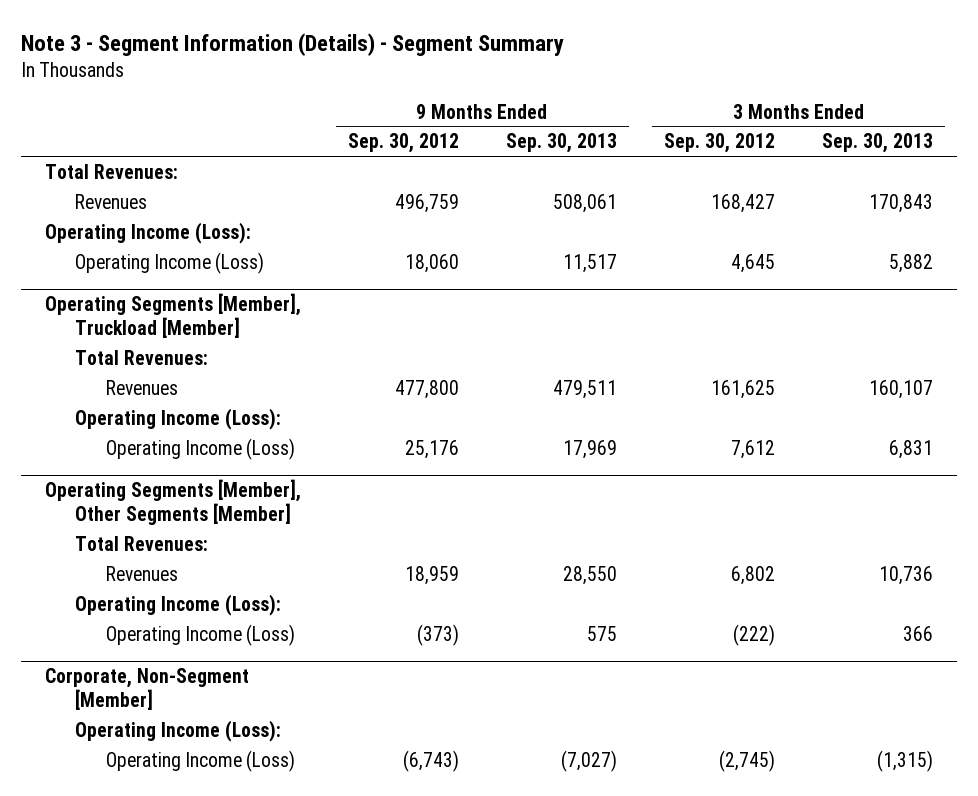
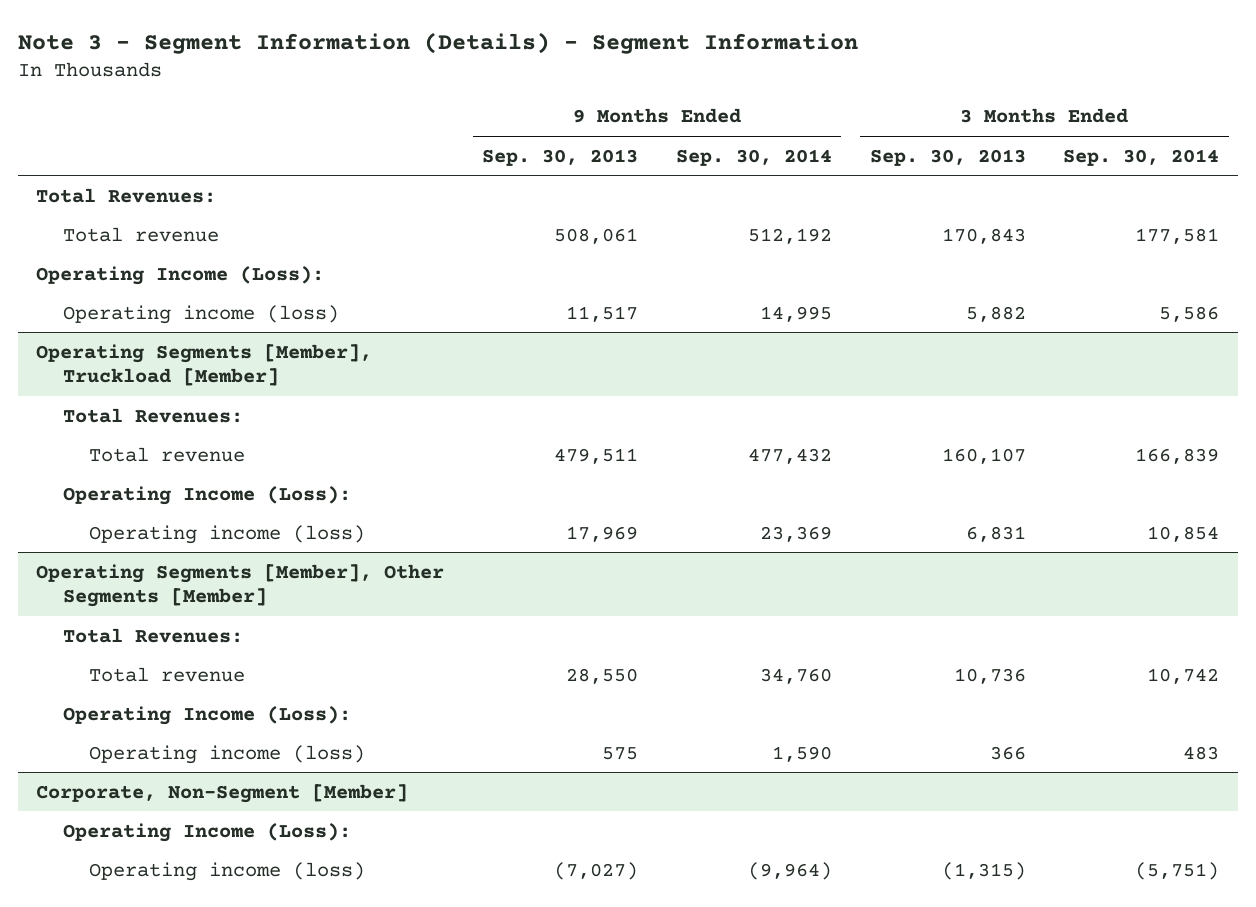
- Note 3 - Segment Information (Details) - Segment Summary
+ Note 3 - Segment Information (Details) - Segment Information
- | 9 Months Ended Sep. 30, 2012 | 9 Months Ended Sep. 30, 2013 | 3 Months Ended Sep. 30, 2012 | 3 Months Ended Sep. 30, 2013
+ | 9 Months Ended Sep. 30, 2013 | 9 Months Ended Sep. 30, 2014 | 3 Months Ended Sep. 30, 2013 | 3 Months Ended Sep. 30, 2014
- Revenues | 496,759 | 508,061 | 168,427 | 170,843
+ Total revenue | 508,061 | 512,192 | 170,843 | 177,581
- Operating Income (Loss) | 18,060 | 11,517 | 4,645 | 5,882
+ Operating income (loss) | 11,517 | 14,995 | 5,882 | 5,586
@ Operating Segments [Member], Truckload [Member]
- Revenues | 477,800 | 479,511 | 161,625 | 160,107
+ Total revenue | 479,511 | 477,432 | 160,107 | 166,839
- Operating Income (Loss) | 25,176 | 17,969 | 7,612 | 6,831
+ Operating income (loss) | 17,969 | 23,369 | 6,831 | 10,854
@ Operating Segments [Member], Other Segments [Member]
- Revenues | 18,959 | 28,550 | 6,802 | 10,736
+ Total revenue | 28,550 | 34,760 | 10,736 | 10,742
- Operating Income (Loss) | (373) | 575 | (222) | 366
+ Operating income (loss) | 575 | 1,590 | 366 | 483
@ Corporate, Non-Segment [Member]
- Operating Income (Loss) | (6,743) | (7,027) | (2,745) | (1,315)
+ Operating income (loss) | (7,027) | (9,964) | (1,315) | (5,751)

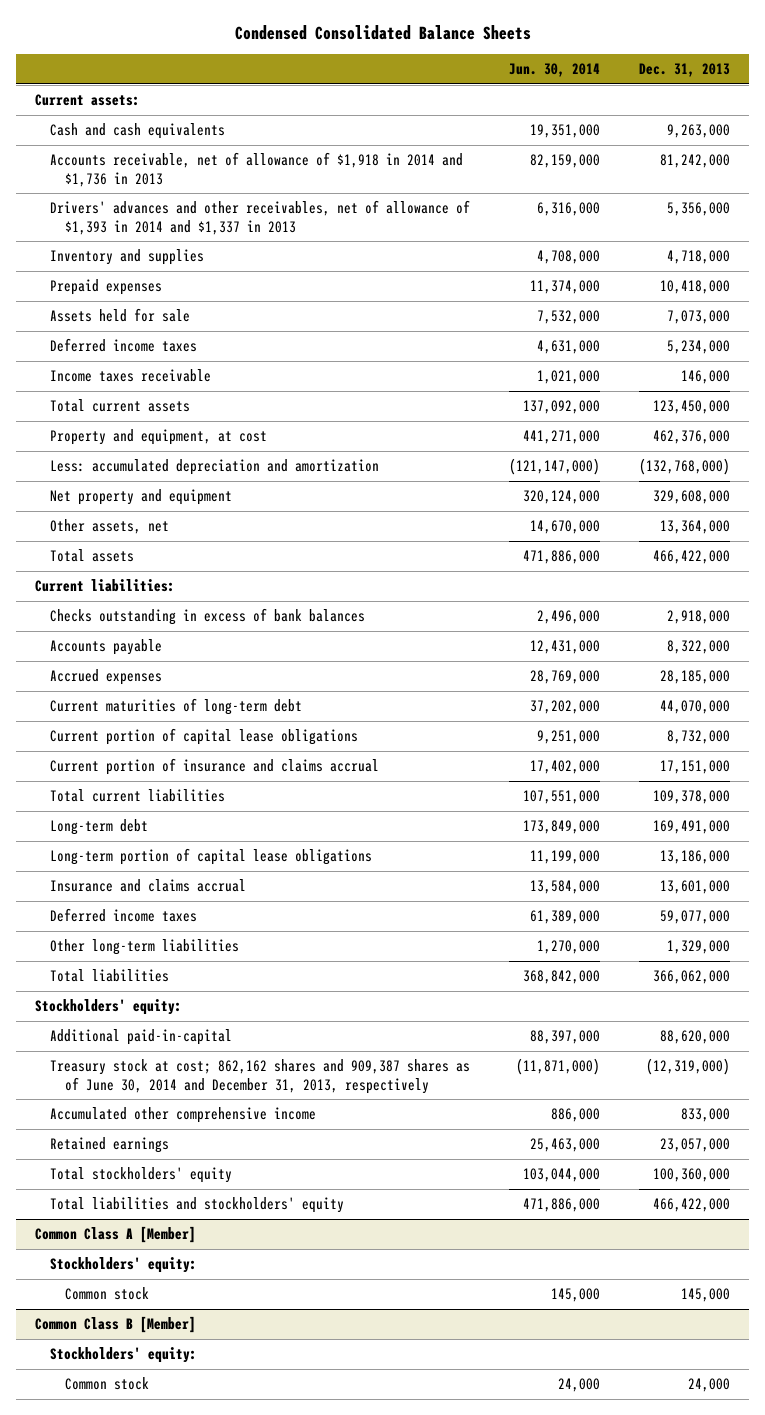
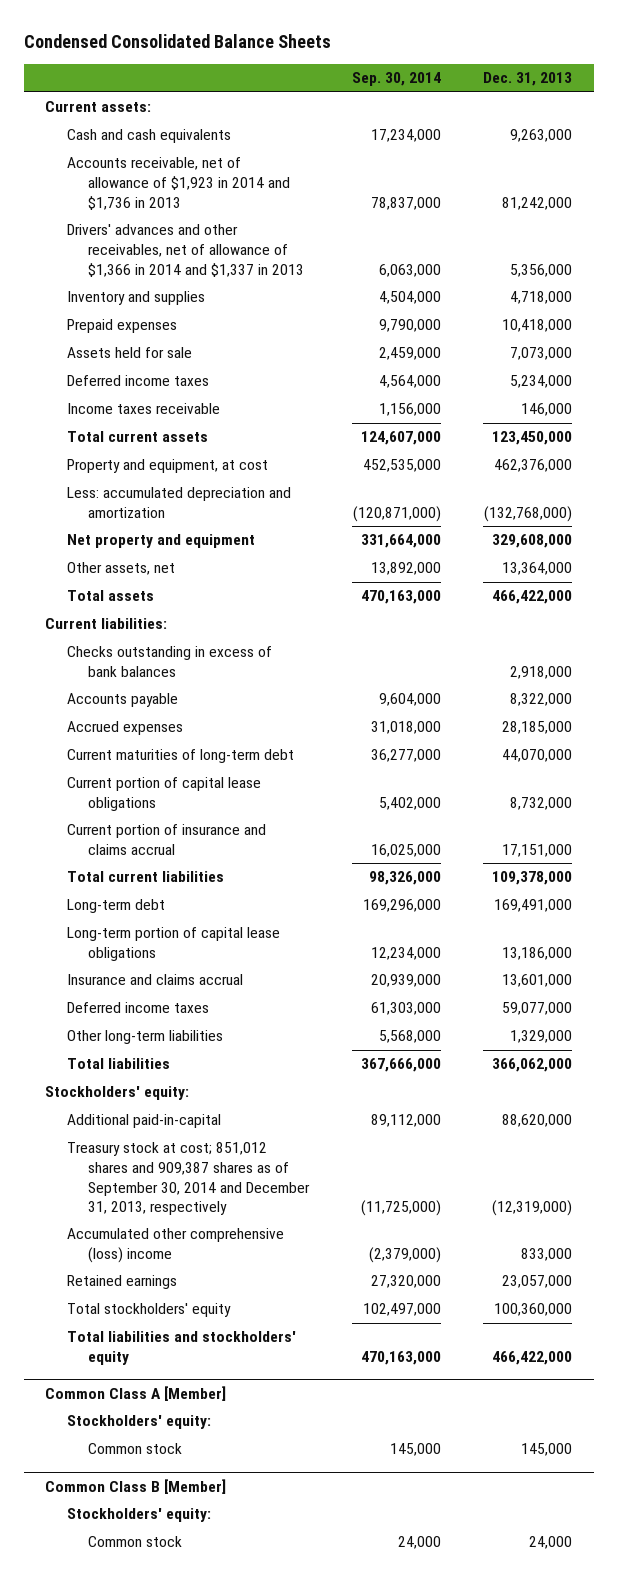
- | Jun. 30, 2014 | Dec. 31, 2013
+ | Sep. 30, 2014 | Dec. 31, 2013
- Accounts receivable, net of allowance of $1,918 in 2014 and $1,736 in 2013 | 82,159,000 | 81,242,000
- Drivers' advances and other receivables, net of allowance of $1,393 in 2014 and $1,337 in 2013 | 6,316,000 | 5,356,000
+ Accounts receivable, net of allowance of $1,923 in 2014 and $1,736 in 2013 | 78,837,000 | 81,242,000
+ Drivers' advances and other receivables, net of allowance of $1,366 in 2014 and $1,337 in 2013 | 6,063,000 | 5,356,000
- Treasury stock at cost; 862,162 shares and 909,387 shares as of June 30, 2014 and December 31, 2013, respectively | (11,871,000) | (12,319,000)
- Accumulated other comprehensive income | 886,000 | 833,000
+ Treasury stock at cost; 851,012 shares and 909,387 shares as of September 30, 2014 and December 31, 2013, respectively | (11,725,000) | (12,319,000)
+ Accumulated other comprehensive (loss) income | (2,379,000) | 833,000

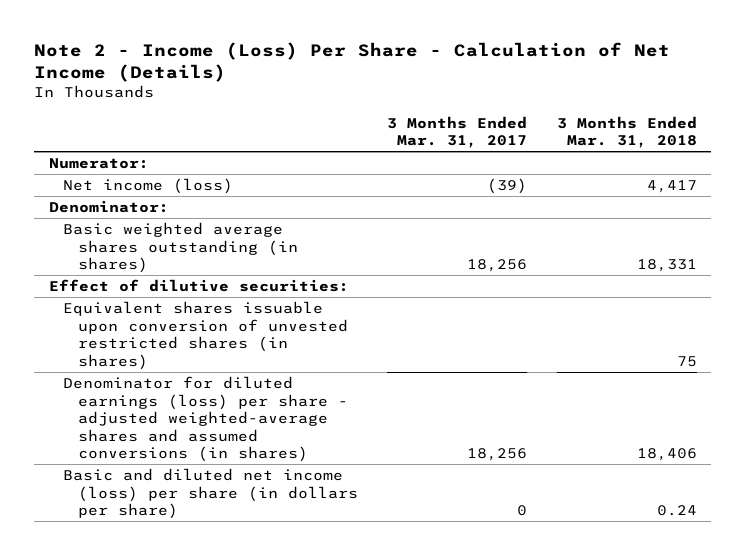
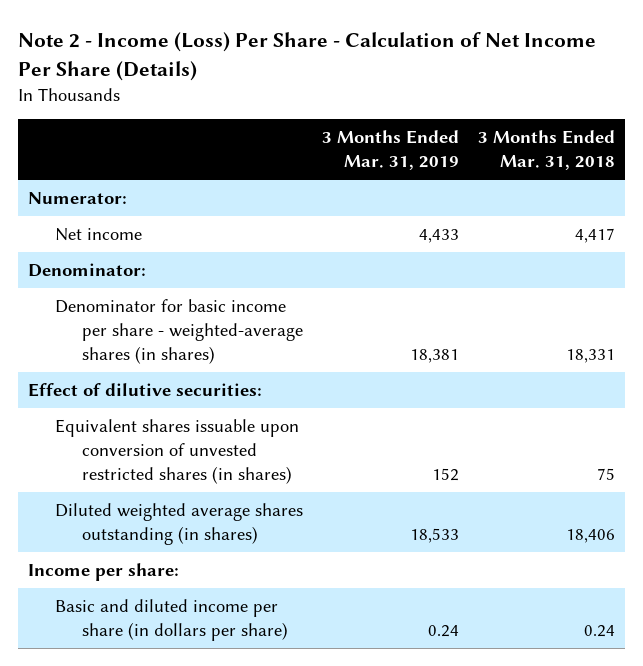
- Note 2 - Income (Loss) Per Share - Calculation of Net Income (Details)
+ Note 2 - Income (Loss) Per Share - Calculation of Net Income Per Share (Details)
- | 3 Months Ended Mar. 31, 2017 | 3 Months Ended Mar. 31, 2018
+ | 3 Months Ended Mar. 31, 2019 | 3 Months Ended Mar. 31, 2018
- Net income (loss) | (39) | 4,417
+ Net income | 4,433 | 4,417
- Basic weighted average shares outstanding (in shares) | 18,256 | 18,331
+ Denominator for basic income per share - weighted-average shares (in shares) | 18,381 | 18,331
- Denominator for diluted earnings (loss) per share - adjusted weighted-average shares and assumed conversions (in shares) | 18,256 | 18,406
- Basic and diluted net income (loss) per share (in dollars per share) | 0 | 0.24
+ Diluted weighted average shares outstanding (in shares) | 18,533 | 18,406
+ Income per share:
+ Basic and diluted income per share (in dollars per share) | 0.24 | 0.24

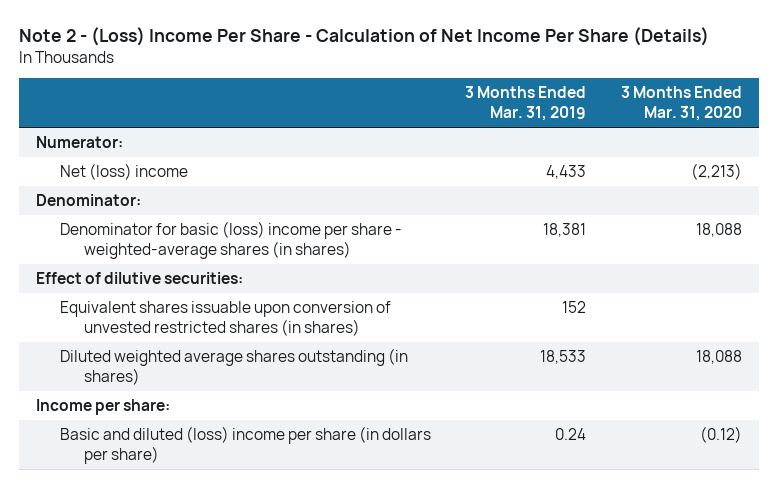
- Note 2 - Income (Loss) Per Share - Calculation of Net Income Per Share (Details)
+ Note 2 - (Loss) Income Per Share - Calculation of Net Income Per Share (Details)
- | 3 Months Ended Mar. 31, 2019 | 3 Months Ended Mar. 31, 2018
+ | 3 Months Ended Mar. 31, 2019 | 3 Months Ended Mar. 31, 2020
- Net income | 4,433 | 4,417
+ Net (loss) income | 4,433 | (2,213)
- Denominator for basic income per share - weighted-average shares (in shares) | 18,381 | 18,331
+ Denominator for basic (loss) income per share - weighted-average shares (in shares) | 18,381 | 18,088
- Basic and diluted income per share (in dollars per share) | 0.24 | 0.24
+ Basic and diluted (loss) income per share (in dollars per share) | 0.24 | (0.12)

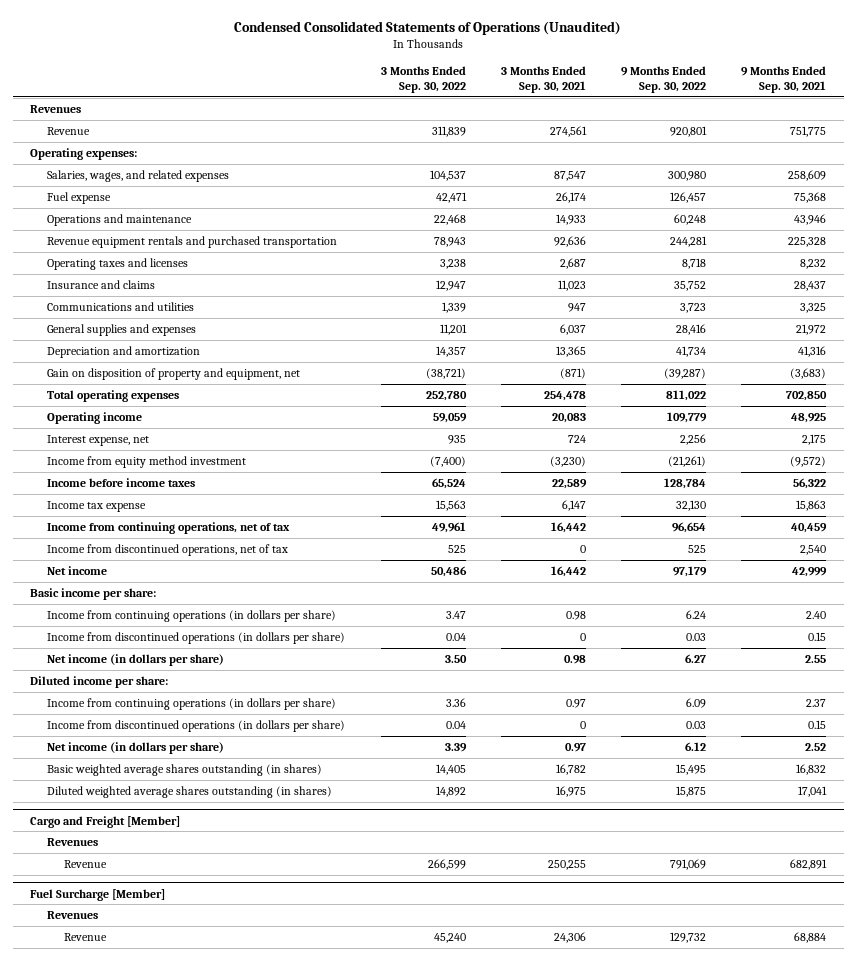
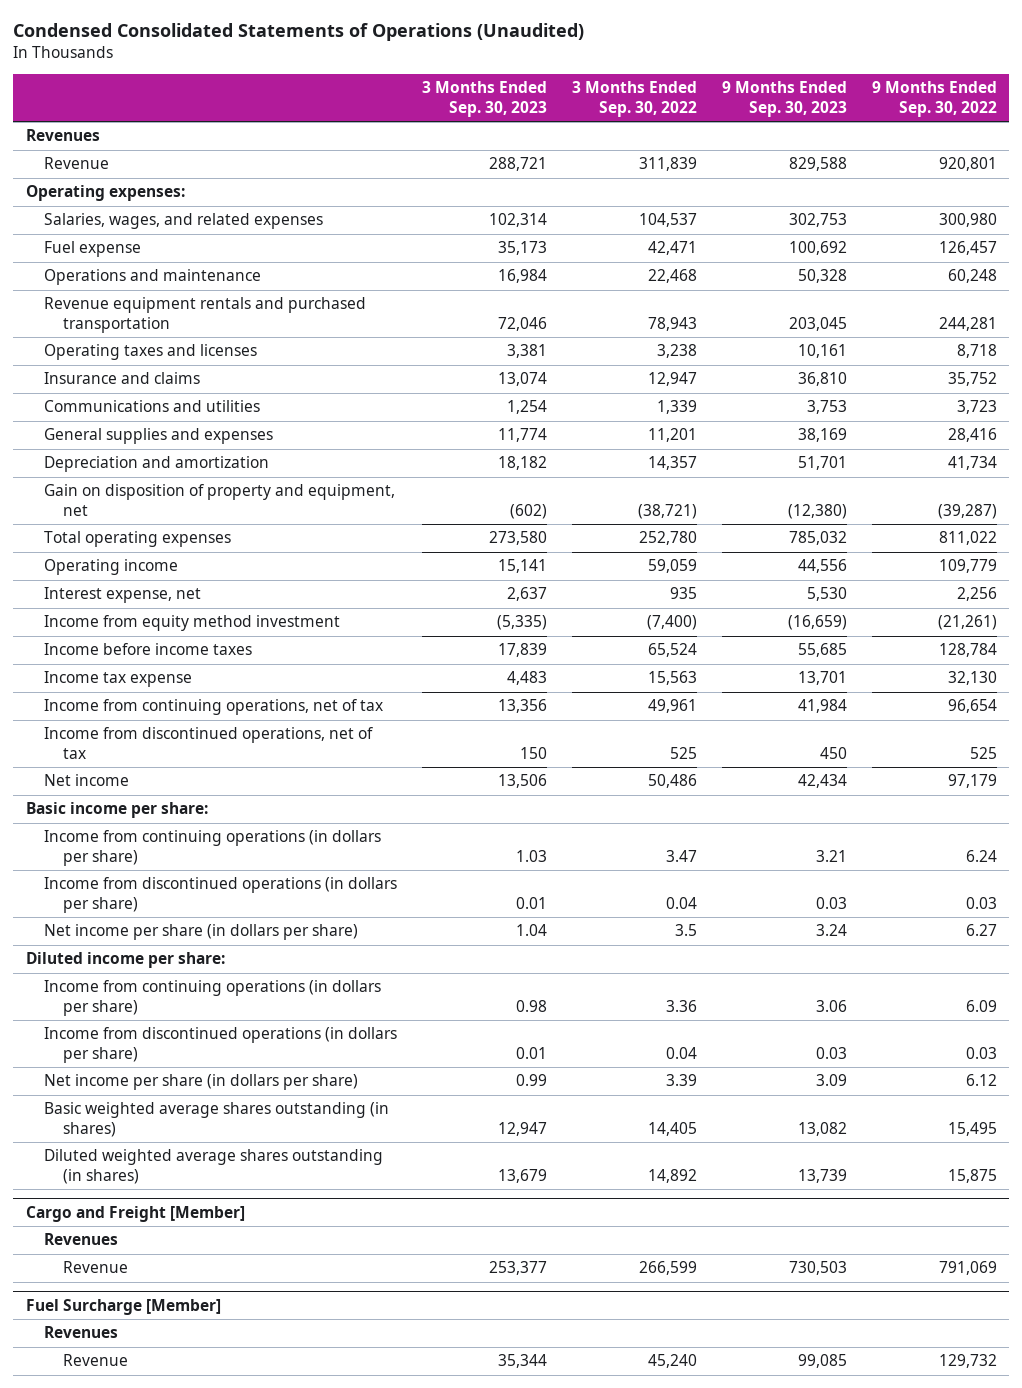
- | 3 Months Ended Sep. 30, 2022 | 3 Months Ended Sep. 30, 2021 | 9 Months Ended Sep. 30, 2022 | 9 Months Ended Sep. 30, 2021
+ | 3 Months Ended Sep. 30, 2023 | 3 Months Ended Sep. 30, 2022 | 9 Months Ended Sep. 30, 2023 | 9 Months Ended Sep. 30, 2022
- Net income (in dollars per share) | 3.50 | 0.98 | 6.27 | 2.55
+ Net income per share (in dollars per share) | 1.04 | 3.5 | 3.24 | 6.27
- Net income (in dollars per share) | 3.39 | 0.97 | 6.12 | 2.52
+ Net income per share (in dollars per share) | 0.99 | 3.39 | 3.09 | 6.12

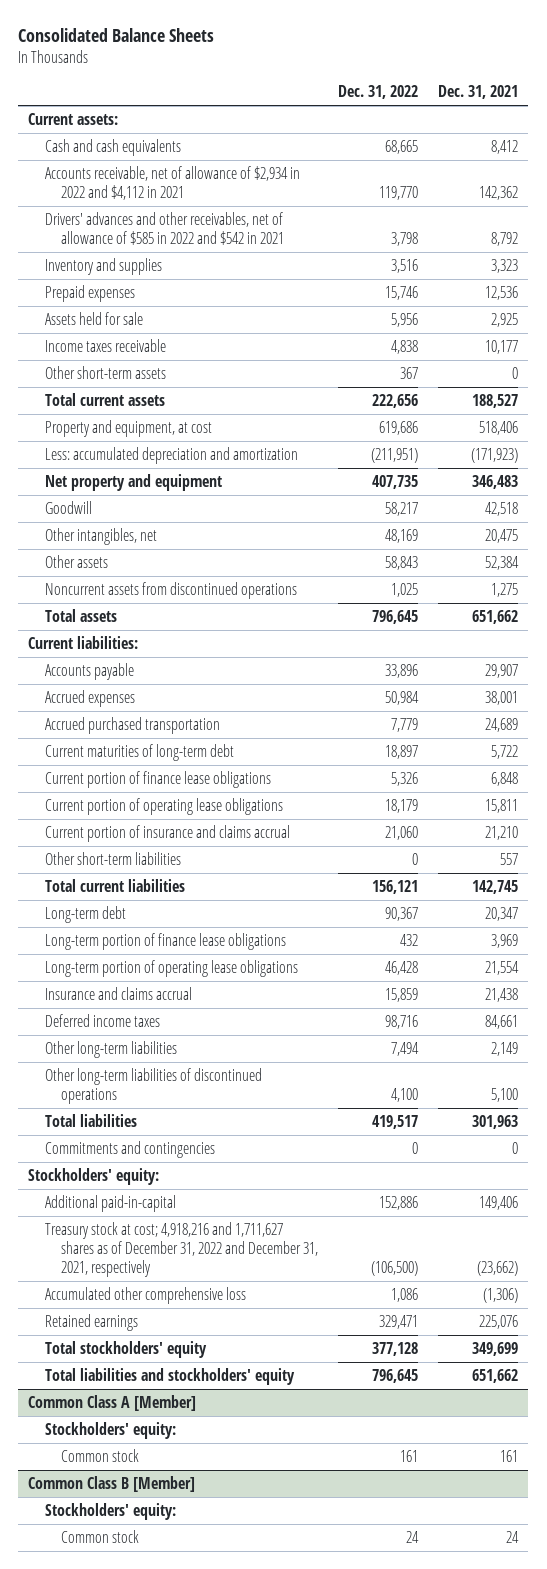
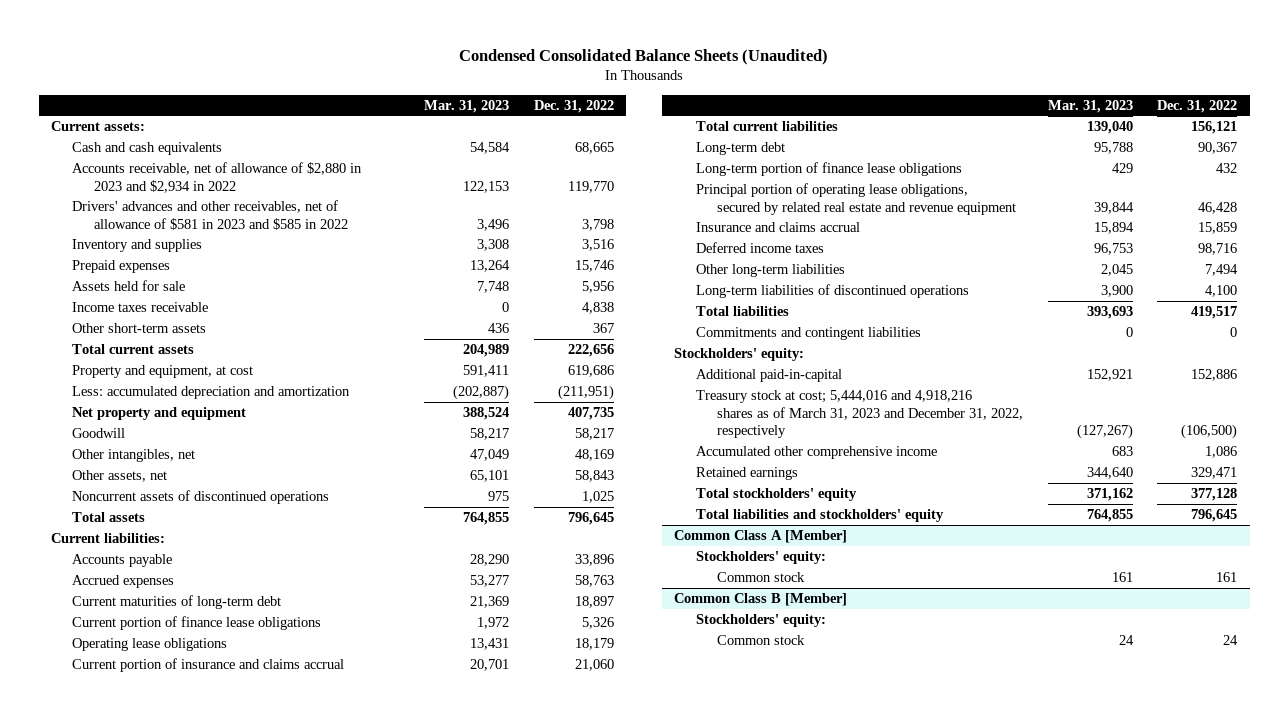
- Consolidated Balance Sheets
+ Condensed Consolidated Balance Sheets (Unaudited)
- | Dec. 31, 2022 | Dec. 31, 2021
+ | Mar. 31, 2023 | Dec. 31, 2022
- Accounts receivable, net of allowance of $2,934 in 2022 and $4,112 in 2021 | 119,770 | 142,362
- Drivers' advances and other receivables, net of allowance of $585 in 2022 and $542 in 2021 | 3,798 | 8,792
+ Accounts receivable, net of allowance of $2,880 in 2023 and $2,934 in 2022 | 122,153 | 119,770
+ Drivers' advances and other receivables, net of allowance of $581 in 2023 and $585 in 2022 | 3,496 | 3,798
- Other assets | 58,843 | 52,384
- Noncurrent assets from discontinued operations | 1,025 | 1,275
+ Other assets, net | 65,101 | 58,843
+ Noncurrent assets of discontinued operations | 975 | 1,025
- Accrued expenses | 50,984 | 38,001
- Accrued purchased transportation | 7,779 | 24,689
+ Accrued expenses | 53,277 | 58,763
- Current portion of operating lease obligations | 18,179 | 15,811
+ Operating lease obligations | 13,431 | 18,179
- Other short-term liabilities | 0 | 557
- Long-term portion of operating lease obligations | 46,428 | 21,554
+ Principal portion of operating lease obligations, secured by related real estate and revenue equipment | 39,844 | 46,428
- Other long-term liabilities of discontinued operations | 4,100 | 5,100
+ Long-term liabilities of discontinued operations | 3,900 | 4,100
- Commitments and contingencies | 0 | 0
+ Commitments and contingent liabilities | 0 | 0
- Treasury stock at cost; 4,918,216 and 1,711,627 shares as of December 31, 2022 and December 31, 2021, respectively | (106,500) | (23,662)
- Accumulated other comprehensive loss | 1,086 | (1,306)
+ Treasury stock at cost; 5,444,016 and 4,918,216 shares as of March 31, 2023 and December 31, 2022, respectively | (127,267) | (106,500)
+ Accumulated other comprehensive income | 683 | 1,086

